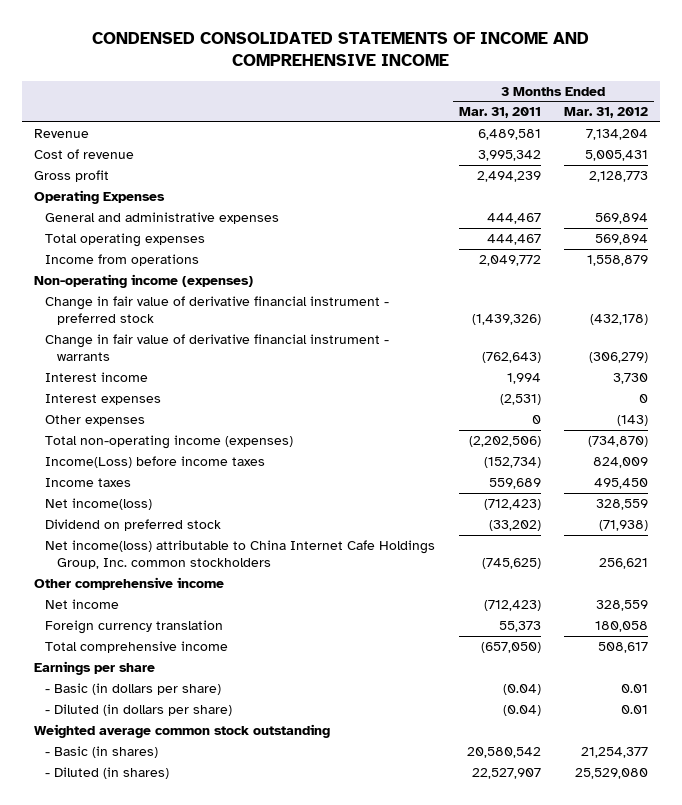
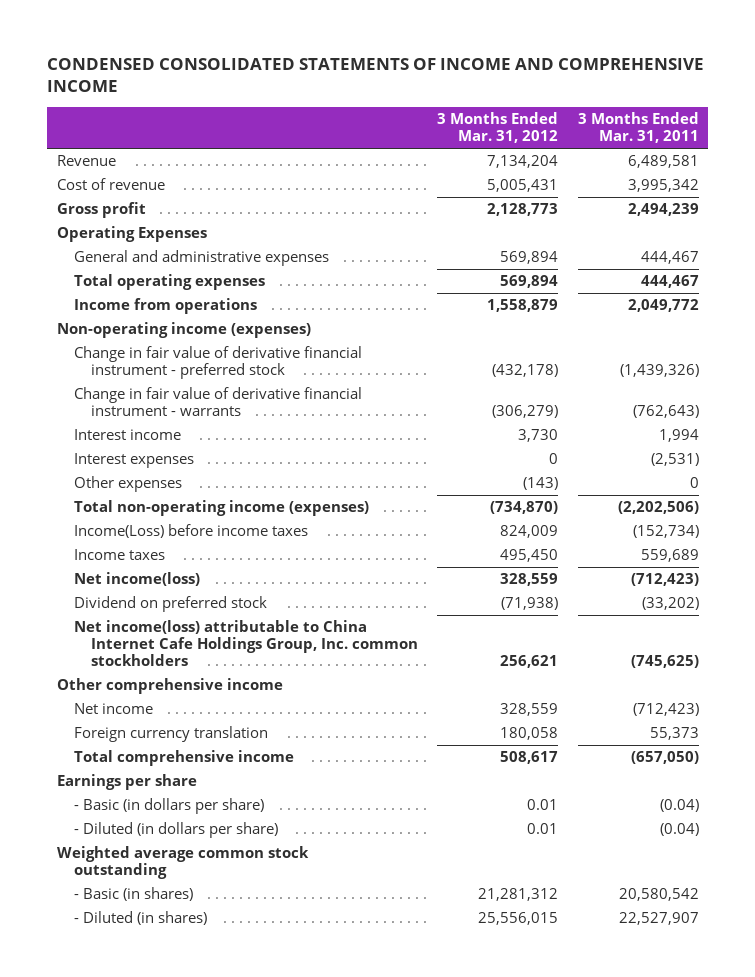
- | 3 Months Ended Mar. 31, 2011 | 3 Months Ended Mar. 31, 2012
+ | 3 Months Ended Mar. 31, 2012 | 3 Months Ended Mar. 31, 2011
- - Basic (in shares) | 20,580,542 | 21,254,377
- - Diluted (in shares) | 22,527,907 | 25,529,080
+ - Basic (in shares) | 21,281,312 | 20,580,542
+ - Diluted (in shares) | 25,556,015 | 22,527,907

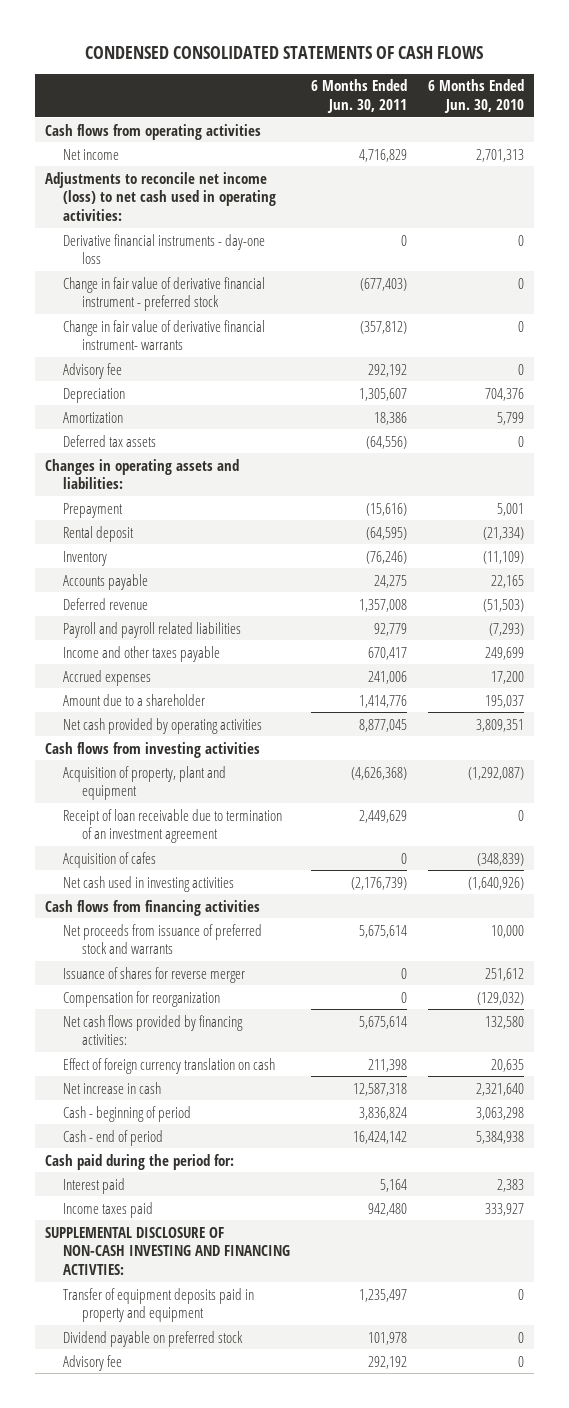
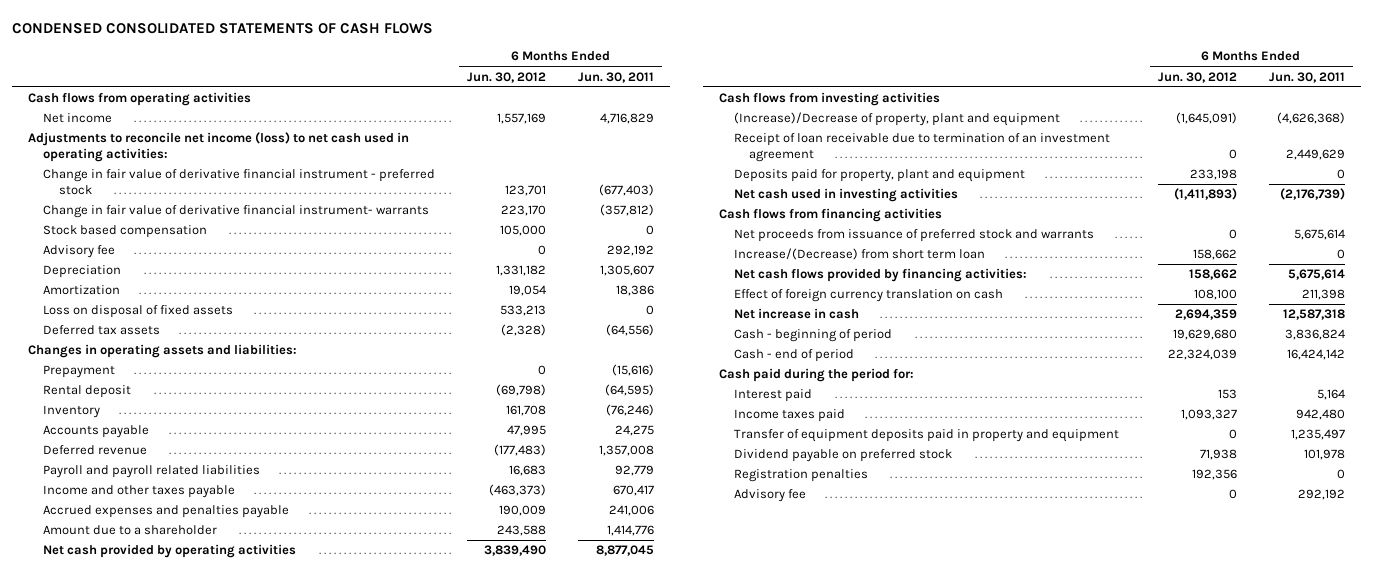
- | 6 Months Ended Jun. 30, 2011 | 6 Months Ended Jun. 30, 2010
+ | 6 Months Ended Jun. 30, 2012 | 6 Months Ended Jun. 30, 2011
- Derivative financial instruments - day-one loss | 0 | 0
+ Stock based compensation | 105,000 | 0
+ Loss on disposal of fixed assets | 533,213 | 0
- Accrued expenses | 241,006 | 17,200
+ Accrued expenses and penalties payable | 190,009 | 241,006
- Acquisition of property, plant and equipment | (4,626,368) | (1,292,087)
+ (Increase)/Decrease of property, plant and equipment | (1,645,091) | (4,626,368)
- Acquisition of cafes | 0 | (348,839)
+ Deposits paid for property, plant and equipment | 233,198 | 0
- Issuance of shares for reverse merger | 0 | 251,612
- Compensation for reorganization | 0 | (129,032)
+ Increase/(Decrease) from short term loan | 158,662 | 0
- SUPPLEMENTAL DISCLOSURE OF NON-CASH INVESTING AND FINANCING ACTIVTIES:
+ Registration penalties | 192,356 | 0

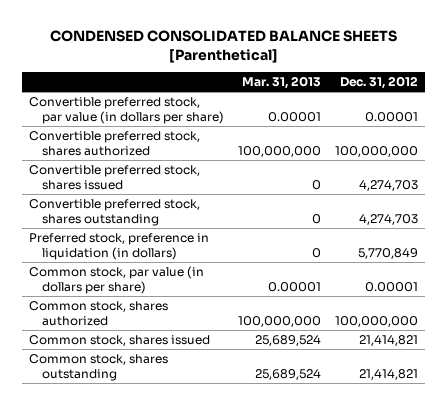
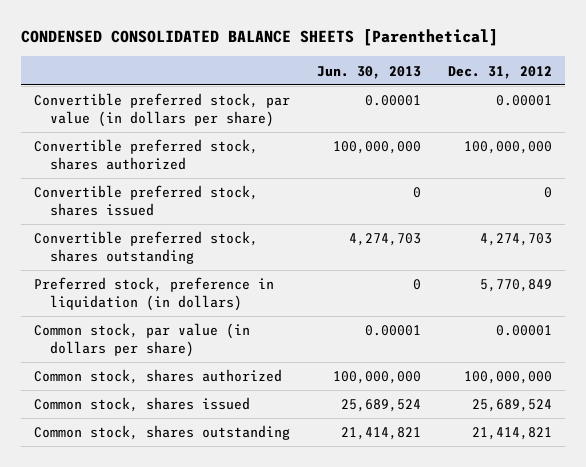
- | Mar. 31, 2013 | Dec. 31, 2012
+ | Jun. 30, 2013 | Dec. 31, 2012
- Convertible preferred stock, shares issued | 0 | 4,274,703
+ Convertible preferred stock, shares issued | 0 | 0
- Common stock, shares issued | 25,689,524 | 21,414,821
+ Common stock, shares issued | 25,689,524 | 25,689,524

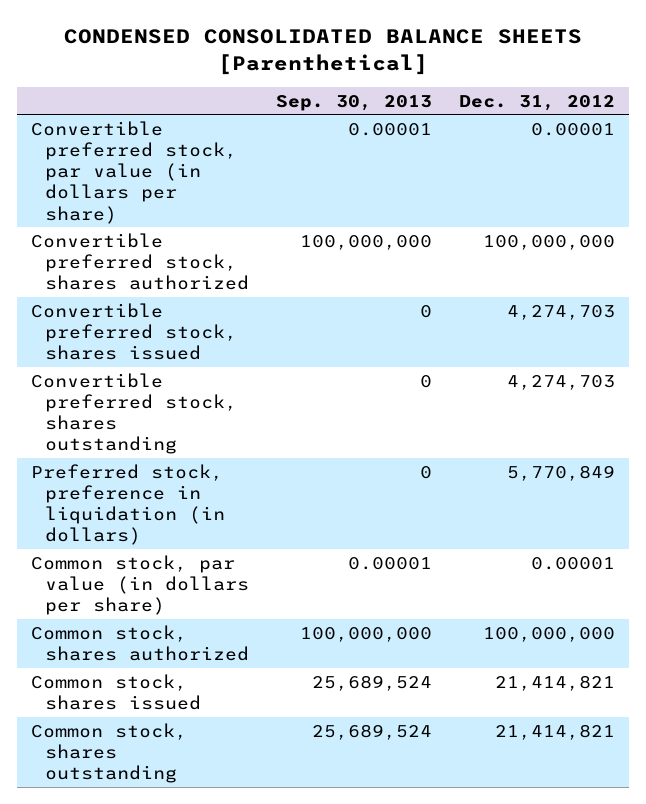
- | Jun. 30, 2013 | Dec. 31, 2012
+ | Sep. 30, 2013 | Dec. 31, 2012
- Convertible preferred stock, shares issued | 0 | 0
+ Convertible preferred stock, shares issued | 0 | 4,274,703
- Common stock, shares issued | 25,689,524 | 25,689,524
+ Common stock, shares issued | 25,689,524 | 21,414,821

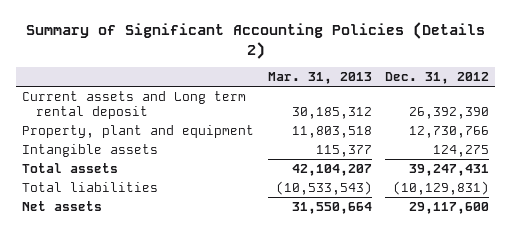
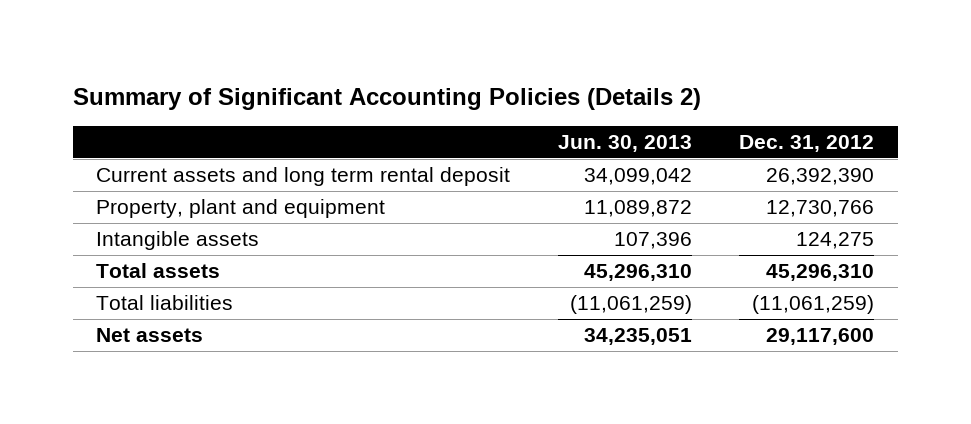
- | Mar. 31, 2013 | Dec. 31, 2012
+ | Jun. 30, 2013 | Dec. 31, 2012
- Current assets and Long term rental deposit | 30,185,312 | 26,392,390
+ Current assets and long term rental deposit | 34,099,042 | 26,392,390
- Total assets | 42,104,207 | 39,247,431
- Total liabilities | (10,533,543) | (10,129,831)
+ Total assets | 45,296,310 | 45,296,310
+ Total liabilities | (11,061,259) | (11,061,259)

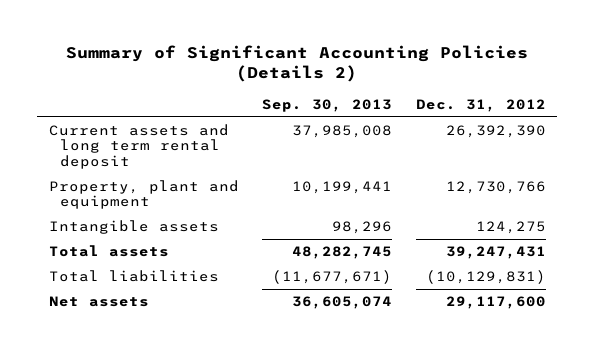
- | Jun. 30, 2013 | Dec. 31, 2012
+ | Sep. 30, 2013 | Dec. 31, 2012
- Total assets | 45,296,310 | 45,296,310
- Total liabilities | (11,061,259) | (11,061,259)
+ Total assets | 48,282,745 | 39,247,431
+ Total liabilities | (11,677,671) | (10,129,831)

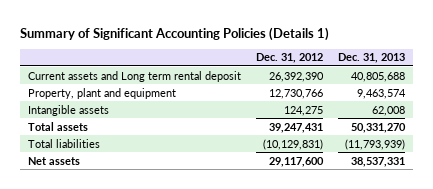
- Summary of Significant Accounting Policies (Details 2)
+ Summary of Significant Accounting Policies (Details 1)
- | Sep. 30, 2013 | Dec. 31, 2012
+ | Dec. 31, 2012 | Dec. 31, 2013
- Current assets and long term rental deposit | 37,985,008 | 26,392,390
+ Current assets and Long term rental deposit | 26,392,390 | 40,805,688

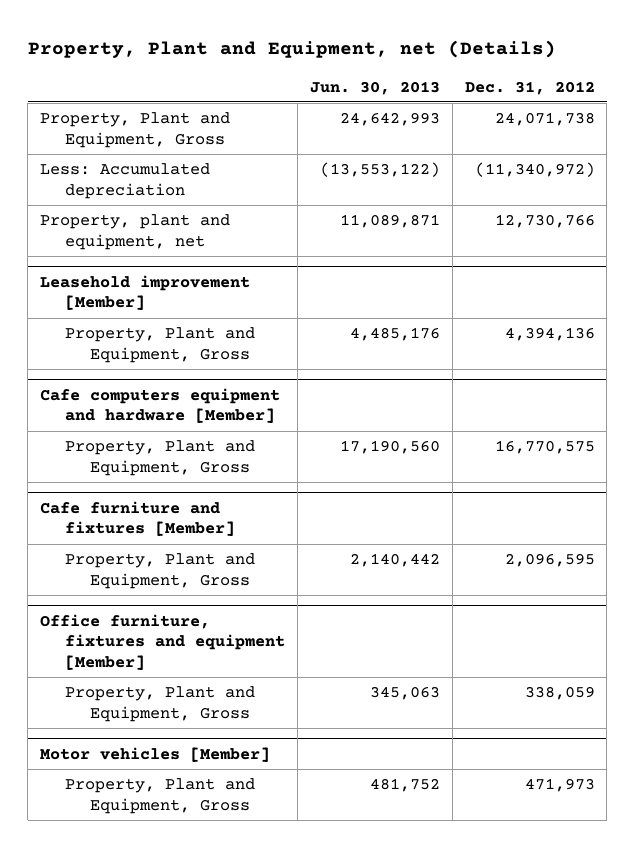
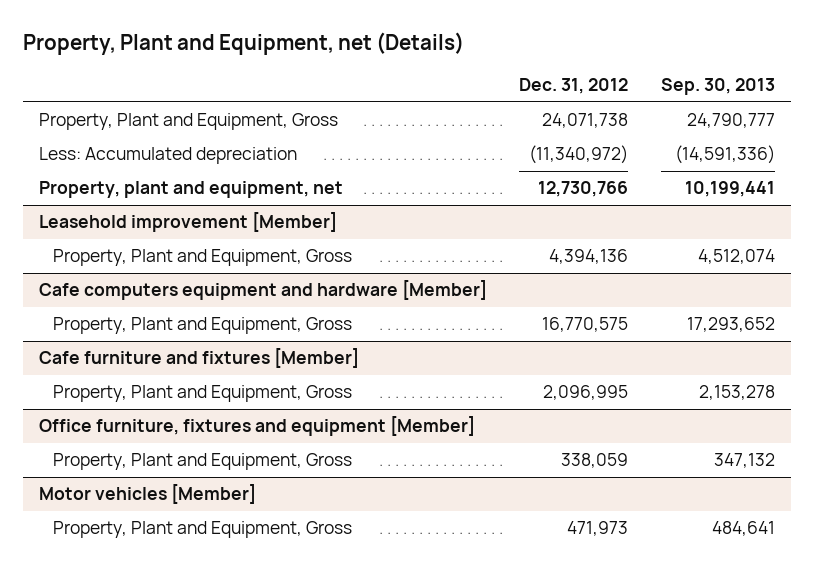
- | Jun. 30, 2013 | Dec. 31, 2012
+ | Dec. 31, 2012 | Sep. 30, 2013
@ Cafe furniture and fixtures [Member]
- Property, Plant and Equipment, Gross | 2,140,442 | 2,096,595
+ Property, Plant and Equipment, Gross | 2,096,995 | 2,153,278

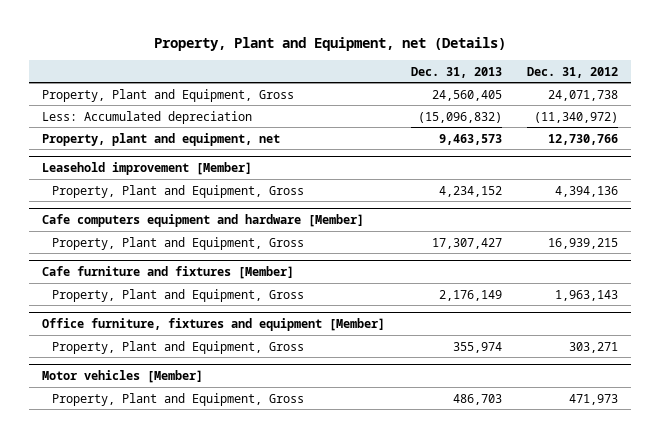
- | Dec. 31, 2012 | Sep. 30, 2013
+ | Dec. 31, 2013 | Dec. 31, 2012
@ Cafe computers equipment and hardware [Member]
- Property, Plant and Equipment, Gross | 16,770,575 | 17,293,652
+ Property, Plant and Equipment, Gross | 17,307,427 | 16,939,215
@ Cafe furniture and fixtures [Member]
- Property, Plant and Equipment, Gross | 2,096,995 | 2,153,278
+ Property, Plant and Equipment, Gross | 2,176,149 | 1,963,143
@ Office furniture, fixtures and equipment [Member]
- Property, Plant and Equipment, Gross | 338,059 | 347,132
+ Property, Plant and Equipment, Gross | 355,974 | 303,271

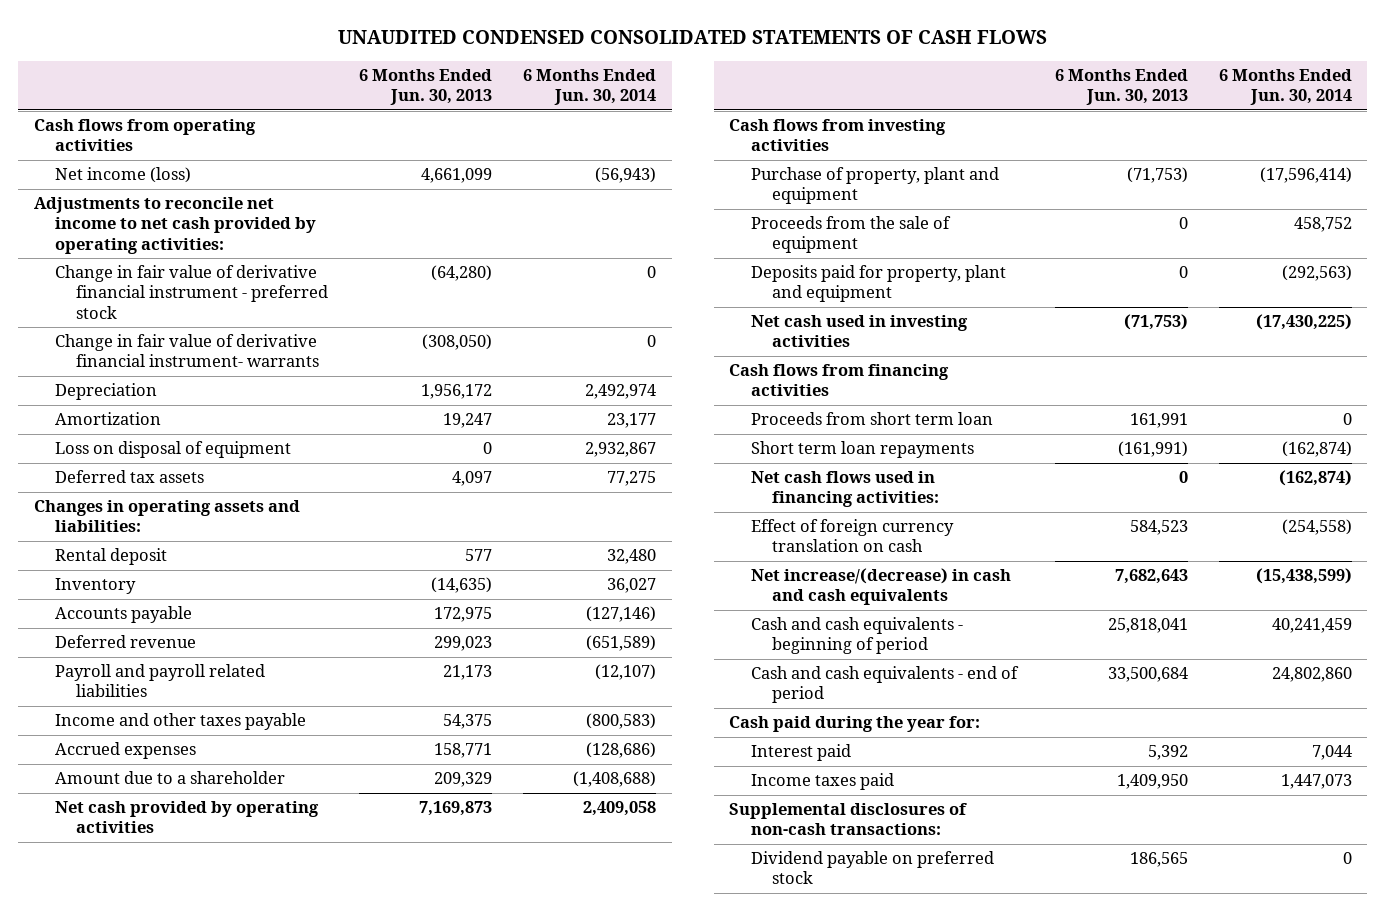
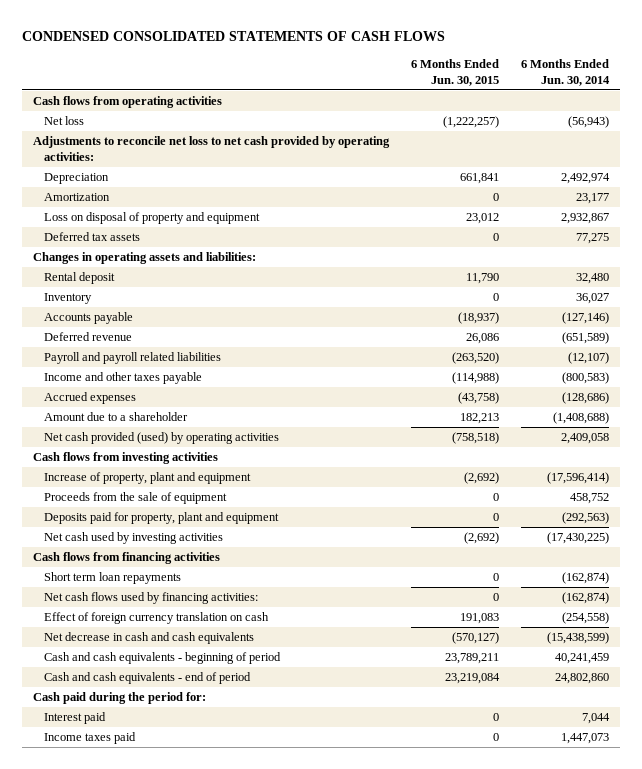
- UNAUDITED CONDENSED CONSOLIDATED STATEMENTS OF CASH FLOWS
+ CONDENSED CONSOLIDATED STATEMENTS OF CASH FLOWS
- | 6 Months Ended Jun. 30, 2013 | 6 Months Ended Jun. 30, 2014
+ | 6 Months Ended Jun. 30, 2015 | 6 Months Ended Jun. 30, 2014
- Net income (loss) | 4,661,099 | (56,943)
- Adjustments to reconcile net income to net cash provided by operating activities:
- Change in fair value of derivative financial instrument - preferred stock | (64,280) | 0
- Change in fair value of derivative financial instrument- warrants | (308,050) | 0
+ Net loss | (1,222,257) | (56,943)
+ Adjustments to reconcile net loss to net cash provided by operating activities:
- Loss on disposal of equipment | 0 | 2,932,867
+ Loss on disposal of property and equipment | 23,012 | 2,932,867
- Net cash provided by operating activities | 7,169,873 | 2,409,058
+ Net cash provided (used) by operating activities | (758,518) | 2,409,058
- Purchase of property, plant and equipment | (71,753) | (17,596,414)
+ Increase of property, plant and equipment | (2,692) | (17,596,414)
- Net cash used in investing activities | (71,753) | (17,430,225)
+ Net cash used by investing activities | (2,692) | (17,430,225)
- Proceeds from short term loan | 161,991 | 0
- Net cash flows used in financing activities: | 0 | (162,874)
+ Net cash flows used by financing activities: | 0 | (162,874)
- Net increase/(decrease) in cash and cash equivalents | 7,682,643 | (15,438,599)
+ Net decrease in cash and cash equivalents | (570,127) | (15,438,599)
- Cash paid during the year for:
+ Cash paid during the period for:
- Supplemental disclosures of non-cash transactions:
- Dividend payable on preferred stock | 186,565 | 0

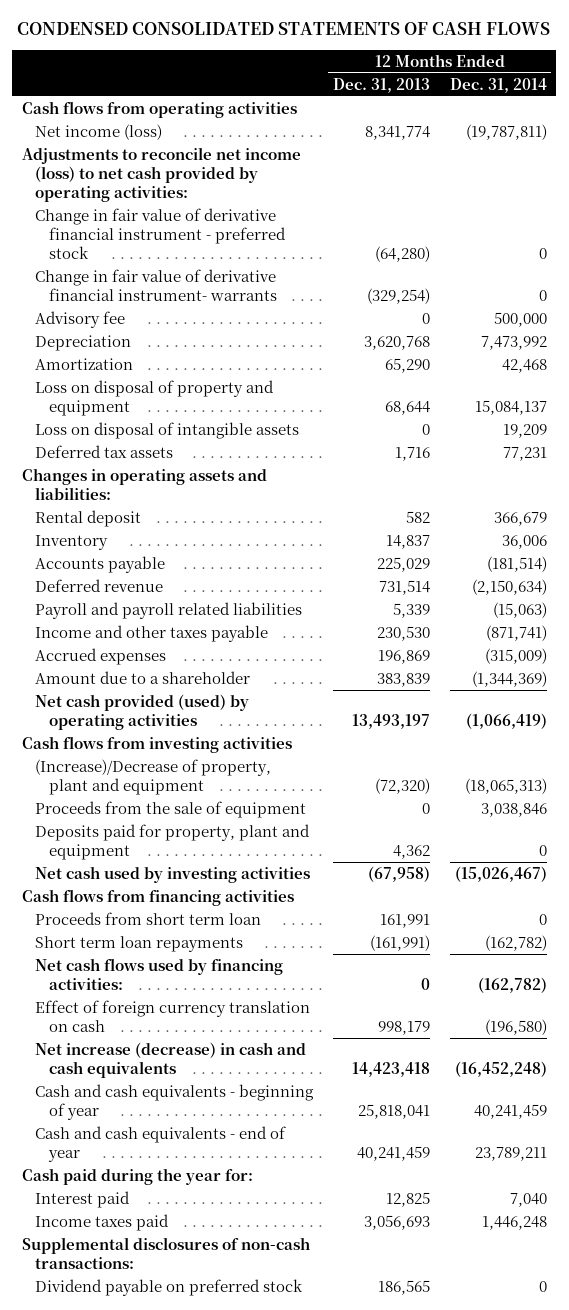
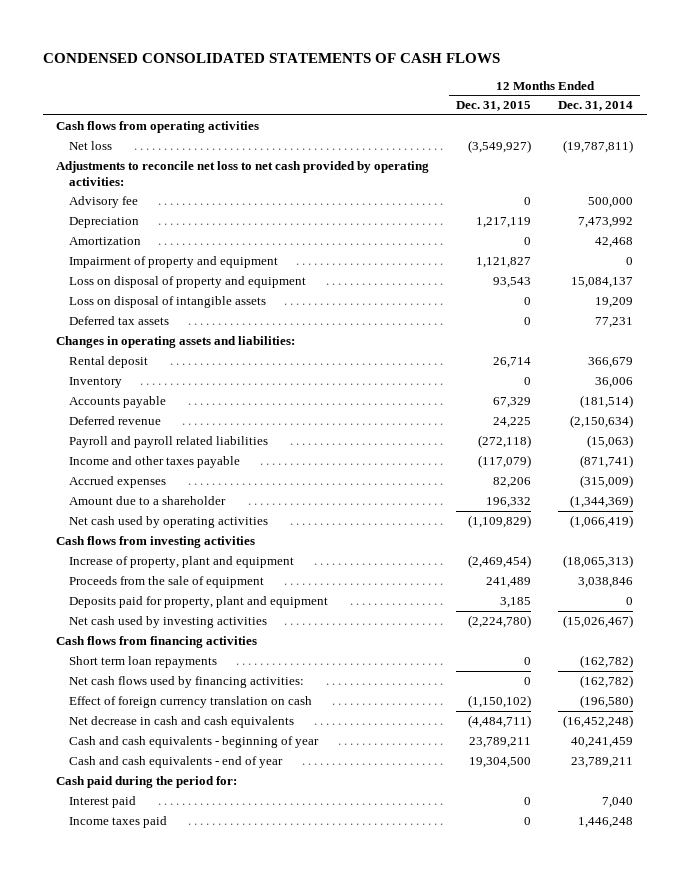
- | 12 Months Ended Dec. 31, 2013 | 12 Months Ended Dec. 31, 2014
+ | 12 Months Ended Dec. 31, 2015 | 12 Months Ended Dec. 31, 2014
- Net income (loss) | 8,341,774 | (19,787,811)
- Adjustments to reconcile net income (loss) to net cash provided by operating activities:
- Change in fair value of derivative financial instrument - preferred stock | (64,280) | 0
- Change in fair value of derivative financial instrument- warrants | (329,254) | 0
+ Net loss | (3,549,927) | (19,787,811)
+ Adjustments to reconcile net loss to net cash provided by operating activities:
+ Impairment of property and equipment | 1,121,827 | 0
- Net cash provided (used) by operating activities | 13,493,197 | (1,066,419)
+ Net cash used by operating activities | (1,109,829) | (1,066,419)
- (Increase)/Decrease of property, plant and equipment | (72,320) | (18,065,313)
+ Increase of property, plant and equipment | (2,469,454) | (18,065,313)
- Proceeds from short term loan | 161,991 | 0
- Net increase (decrease) in cash and cash equivalents | 14,423,418 | (16,452,248)
+ Net decrease in cash and cash equivalents | (4,484,711) | (16,452,248)
- Cash paid during the year for:
+ Cash paid during the period for:
- Supplemental disclosures of non-cash transactions:
- Dividend payable on preferred stock | 186,565 | 0

